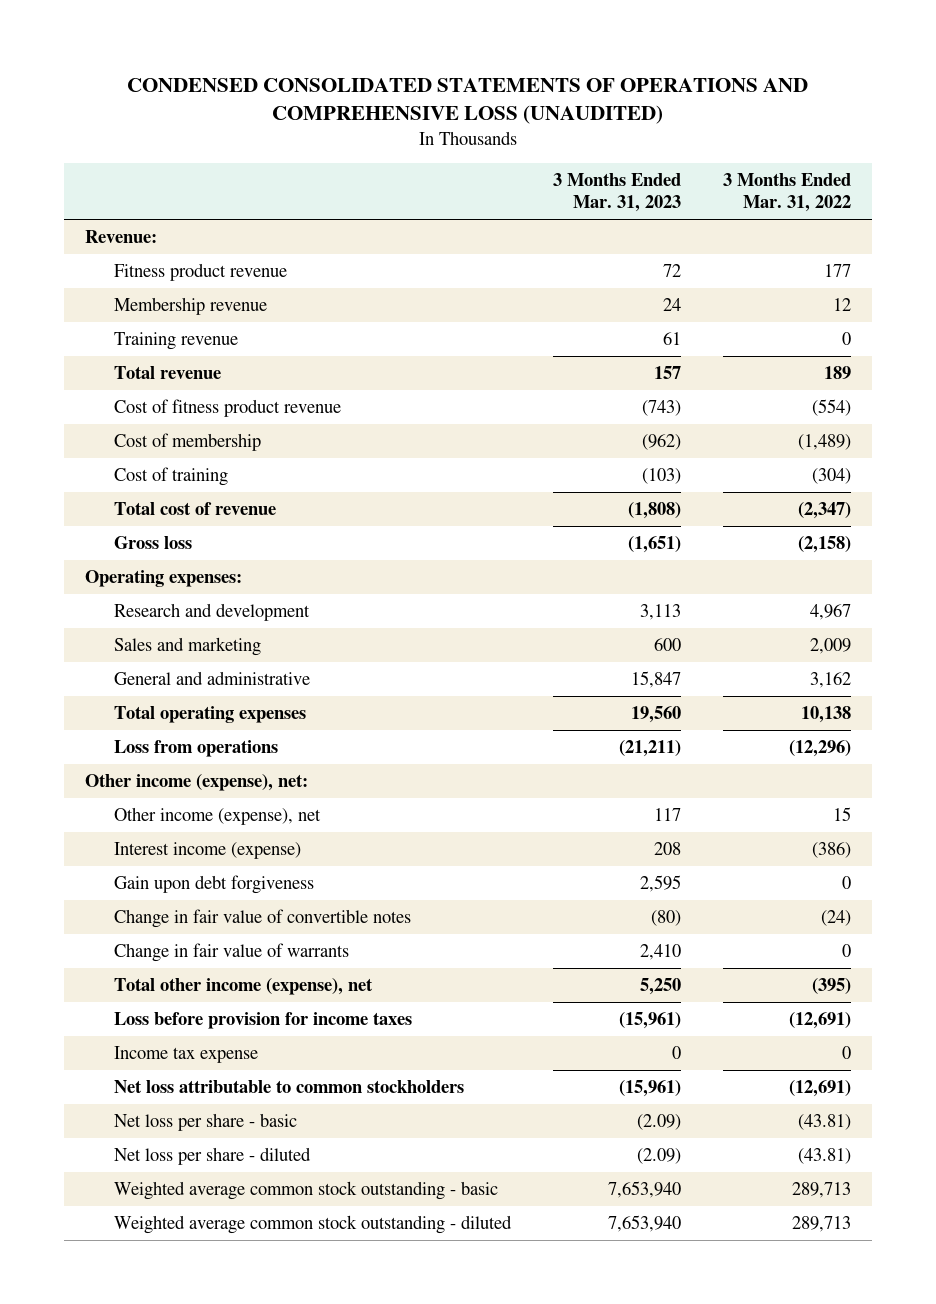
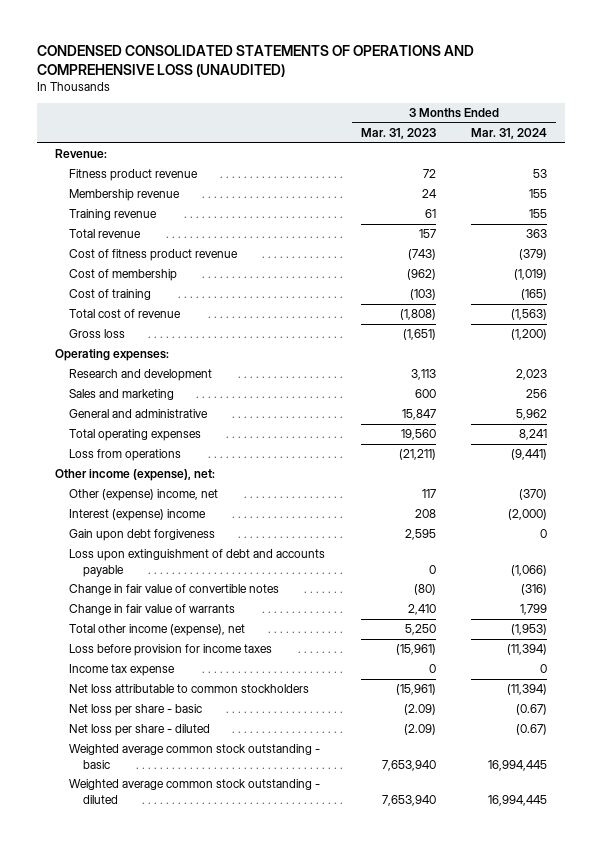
- | 3 Months Ended Mar. 31, 2023 | 3 Months Ended Mar. 31, 2022
+ | 3 Months Ended Mar. 31, 2023 | 3 Months Ended Mar. 31, 2024
- Other income (expense), net | 117 | 15
- Interest income (expense) | 208 | (386)
+ Other (expense) income, net | 117 | (370)
+ Interest (expense) income | 208 | (2,000)
+ Loss upon extinguishment of debt and accounts payable | 0 | (1,066)

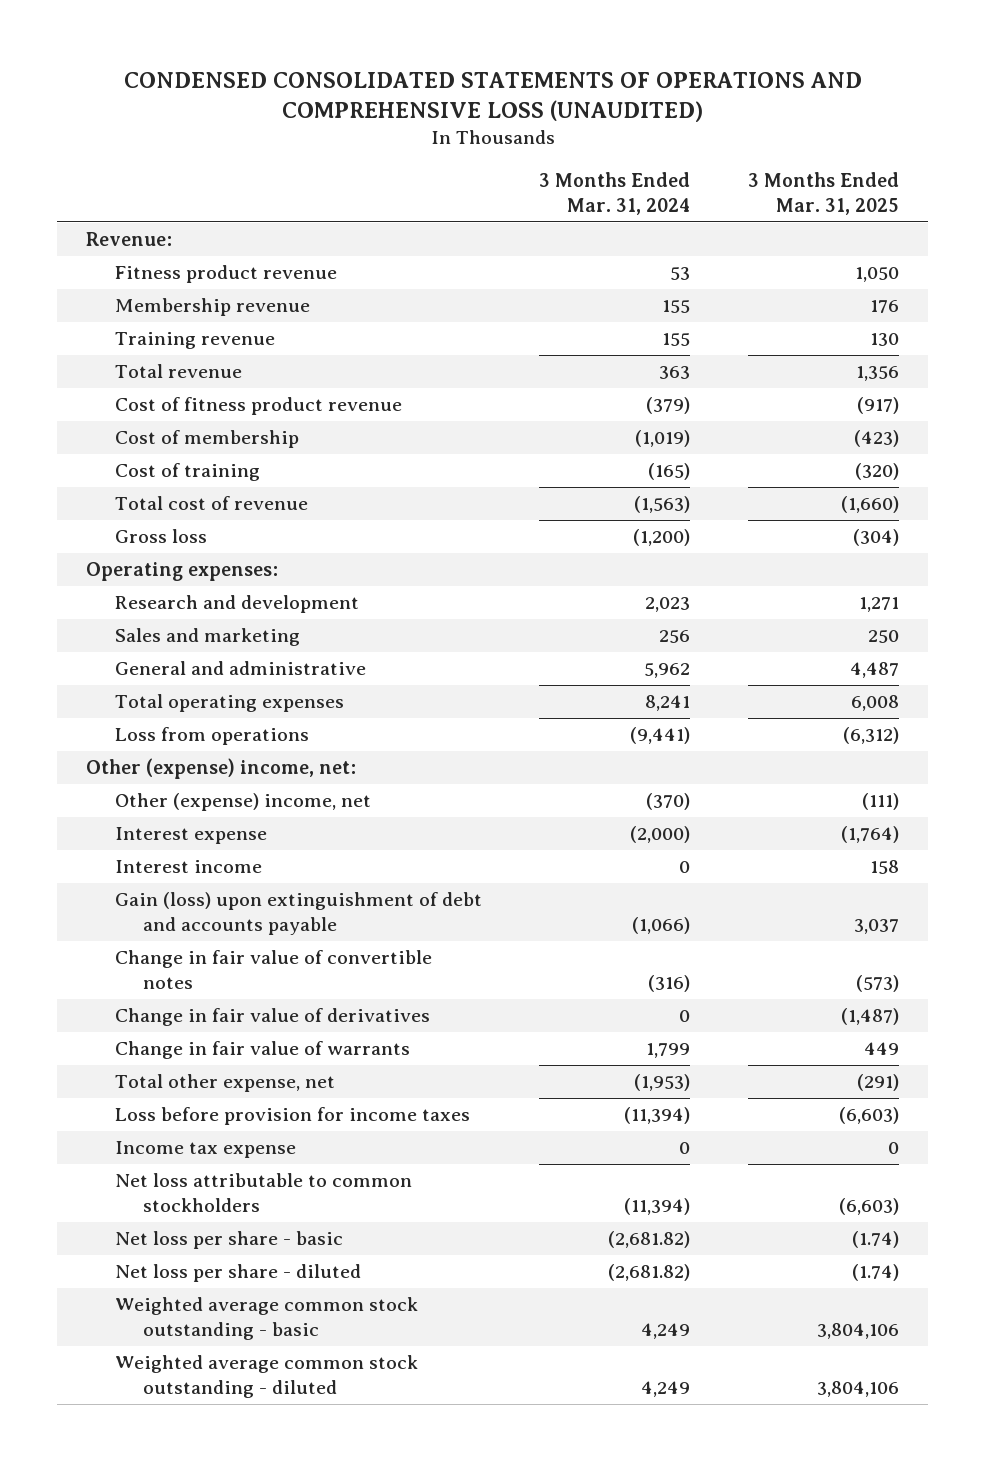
- | 3 Months Ended Mar. 31, 2023 | 3 Months Ended Mar. 31, 2024
+ | 3 Months Ended Mar. 31, 2024 | 3 Months Ended Mar. 31, 2025
- Other income (expense), net:
+ Other (expense) income, net:
- Interest (expense) income | 208 | (2,000)
- Gain upon debt forgiveness | 2,595 | 0
- Loss upon extinguishment of debt and accounts payable | 0 | (1,066)
+ Interest expense | (2,000) | (1,764)
+ Interest income | 0 | 158
+ Gain (loss) upon extinguishment of debt and accounts payable | (1,066) | 3,037
+ Change in fair value of derivatives | 0 | (1,487)
- Total other income (expense), net | 5,250 | (1,953)
+ Total other expense, net | (1,953) | (291)
- Net loss per share - basic | (2.09) | (0.67)
- Net loss per share - diluted | (2.09) | (0.67)
- Weighted average common stock outstanding - basic | 7,653,940 | 16,994,445
- Weighted average common stock outstanding - diluted | 7,653,940 | 16,994,445
+ Net loss per share - basic | (2,681.82) | (1.74)
+ Net loss per share - diluted | (2,681.82) | (1.74)
+ Weighted average common stock outstanding - basic | 4,249 | 3,804,106
+ Weighted average common stock outstanding - diluted | 4,249 | 3,804,106

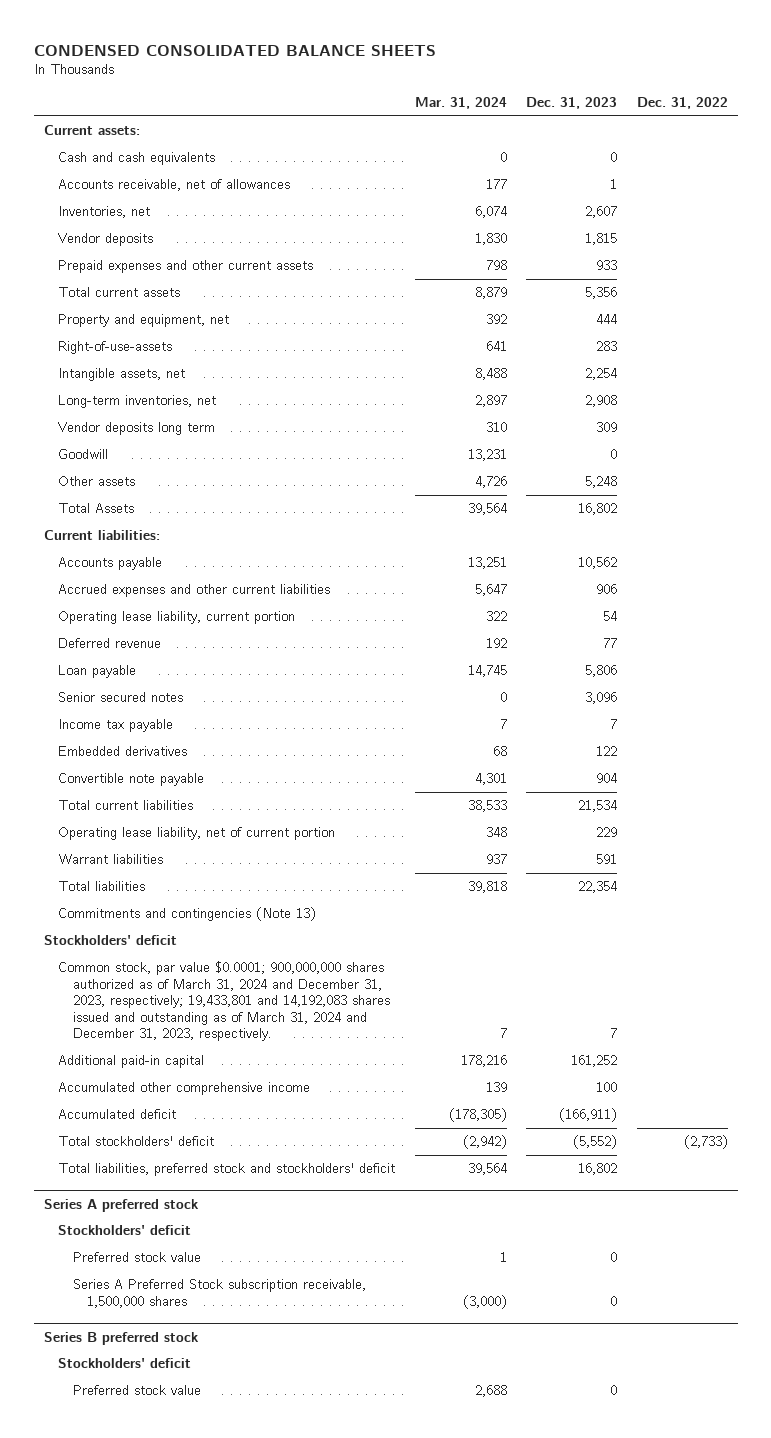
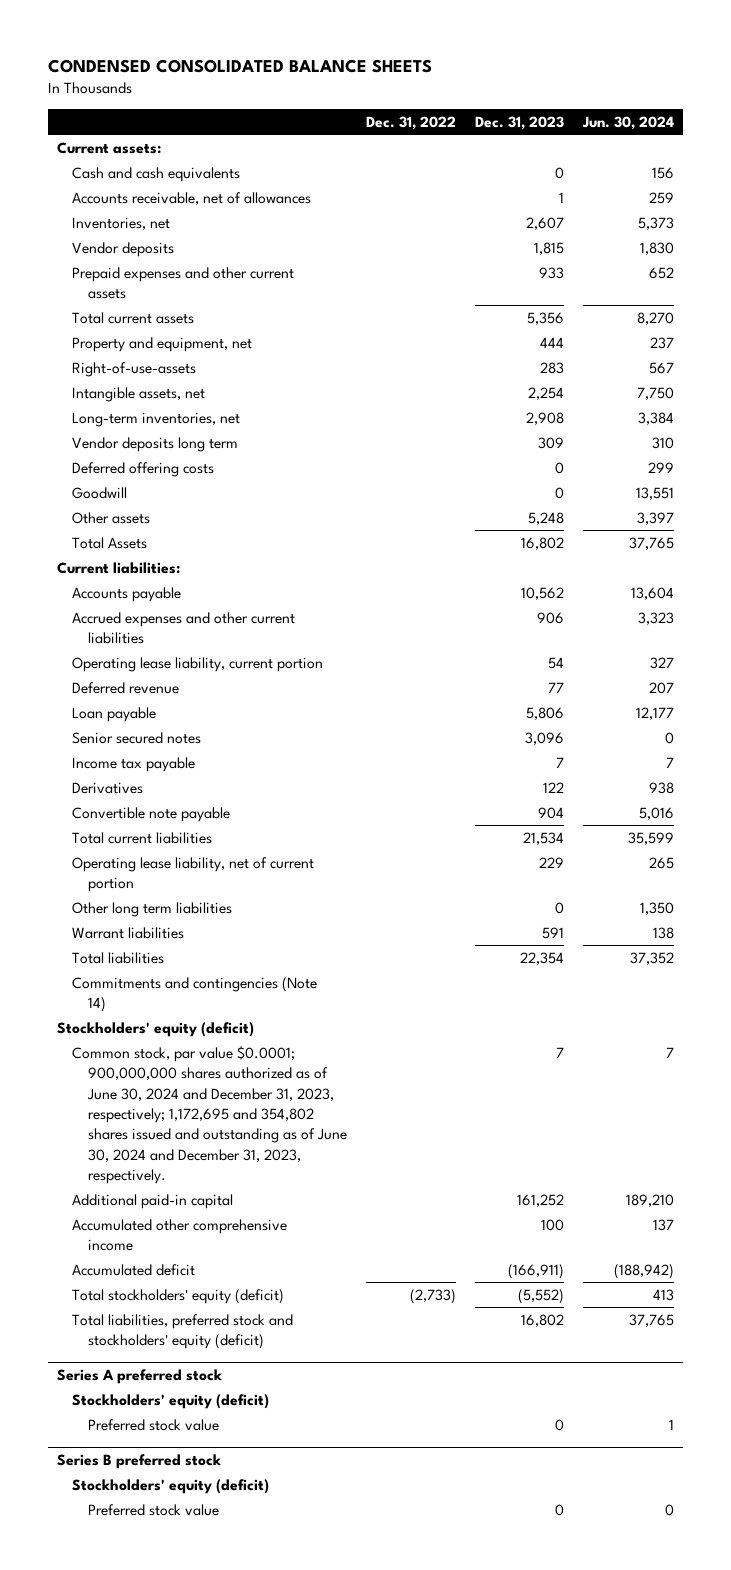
- | Mar. 31, 2024 | Dec. 31, 2023 | Dec. 31, 2022
+ | Dec. 31, 2022 | Dec. 31, 2023 | Jun. 30, 2024
+ Deferred offering costs | | 0 | 299
- Embedded derivatives | 68 | 122 |
+ Derivatives | | 122 | 938
+ Other long term liabilities | | 0 | 1,350
- Commitments and contingencies (Note 13)
- Stockholders' deficit
- Common stock, par value $0.0001; 900,000,000 shares authorized as of March 31, 2024 and December 31, 2023, respectively; 19,433,801 and 14,192,083 shares issued and outstanding as of March 31, 2024 and December 31, 2023, respectively. | 7 | 7 |
+ Commitments and contingencies (Note 14)
+ Stockholders' equity (deficit)
+ Common stock, par value $0.0001; 900,000,000 shares authorized as of June 30, 2024 and December 31, 2023, respectively; 1,172,695 and 354,802 shares issued and outstanding as of June 30, 2024 and December 31, 2023, respectively. | | 7 | 7
- Total stockholders' deficit | (2,942) | (5,552) | (2,733)
- Total liabilities, preferred stock and stockholders' deficit | 39,564 | 16,802 |
+ Total stockholders' equity (deficit) | (2,733) | (5,552) | 413
+ Total liabilities, preferred stock and stockholders' equity (deficit) | | 16,802 | 37,765
@ Series A preferred stock
- Stockholders' deficit
+ Stockholders' equity (deficit)
- Series A Preferred Stock subscription receivable, 1,500,000 shares | (3,000) | 0 |
@ Series B preferred stock
- Stockholders' deficit
+ Stockholders' equity (deficit)

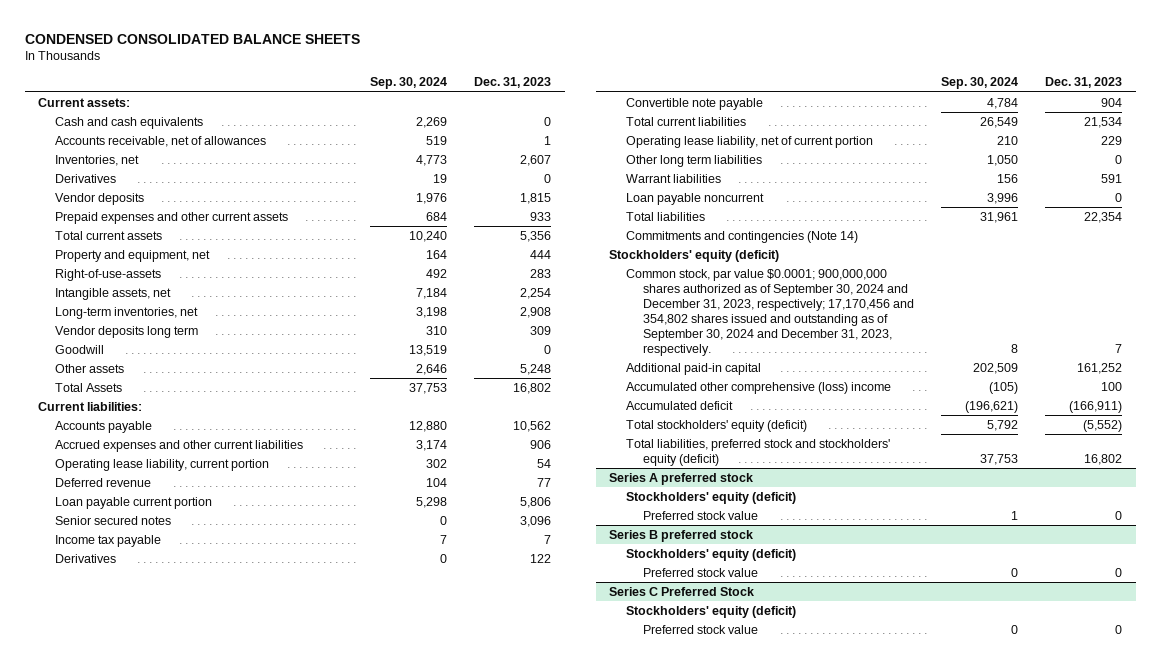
- | Dec. 31, 2022 | Dec. 31, 2023 | Jun. 30, 2024
+ | Sep. 30, 2024 | Dec. 31, 2023
+ Derivatives | 19 | 0
- Deferred offering costs | | 0 | 299
- Loan payable | | 5,806 | 12,177
+ Loan payable current portion | 5,298 | 5,806
+ Loan payable noncurrent | 3,996 | 0
- Common stock, par value $0.0001; 900,000,000 shares authorized as of June 30, 2024 and December 31, 2023, respectively; 1,172,695 and 354,802 shares issued and outstanding as of June 30, 2024 and December 31, 2023, respectively. | | 7 | 7
+ Common stock, par value $0.0001; 900,000,000 shares authorized as of September 30, 2024 and December 31, 2023, respectively; 17,170,456 and 354,802 shares issued and outstanding as of September 30, 2024 and December 31, 2023, respectively. | 8 | 7
- Accumulated other comprehensive income | | 100 | 137
+ Accumulated other comprehensive (loss) income | (105) | 100
+ Series C Preferred Stock
+ Stockholders' equity (deficit)
+ Preferred stock value | 0 | 0

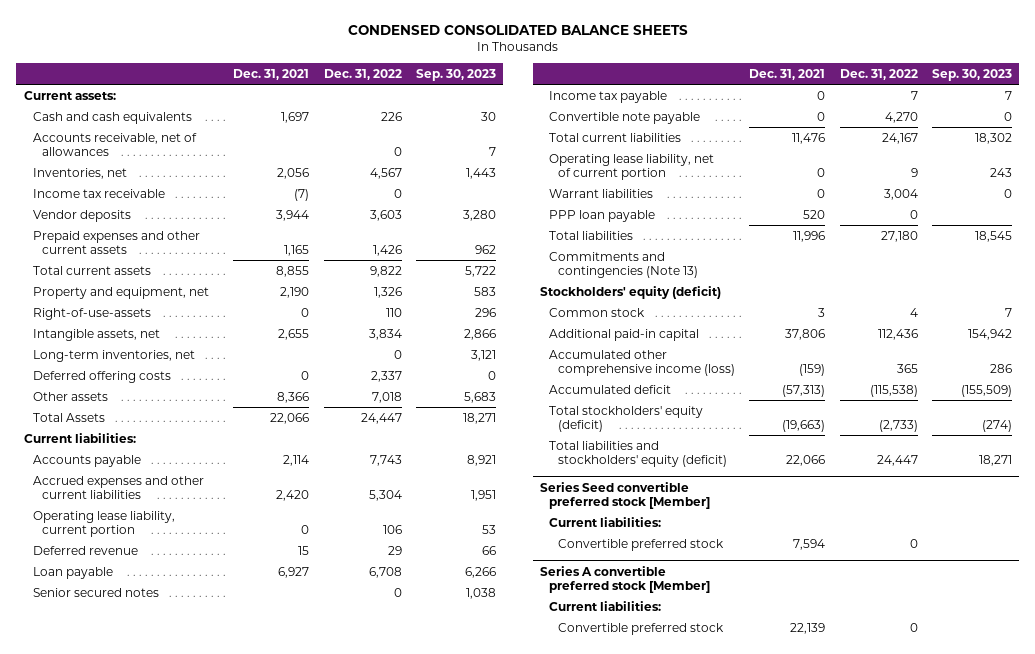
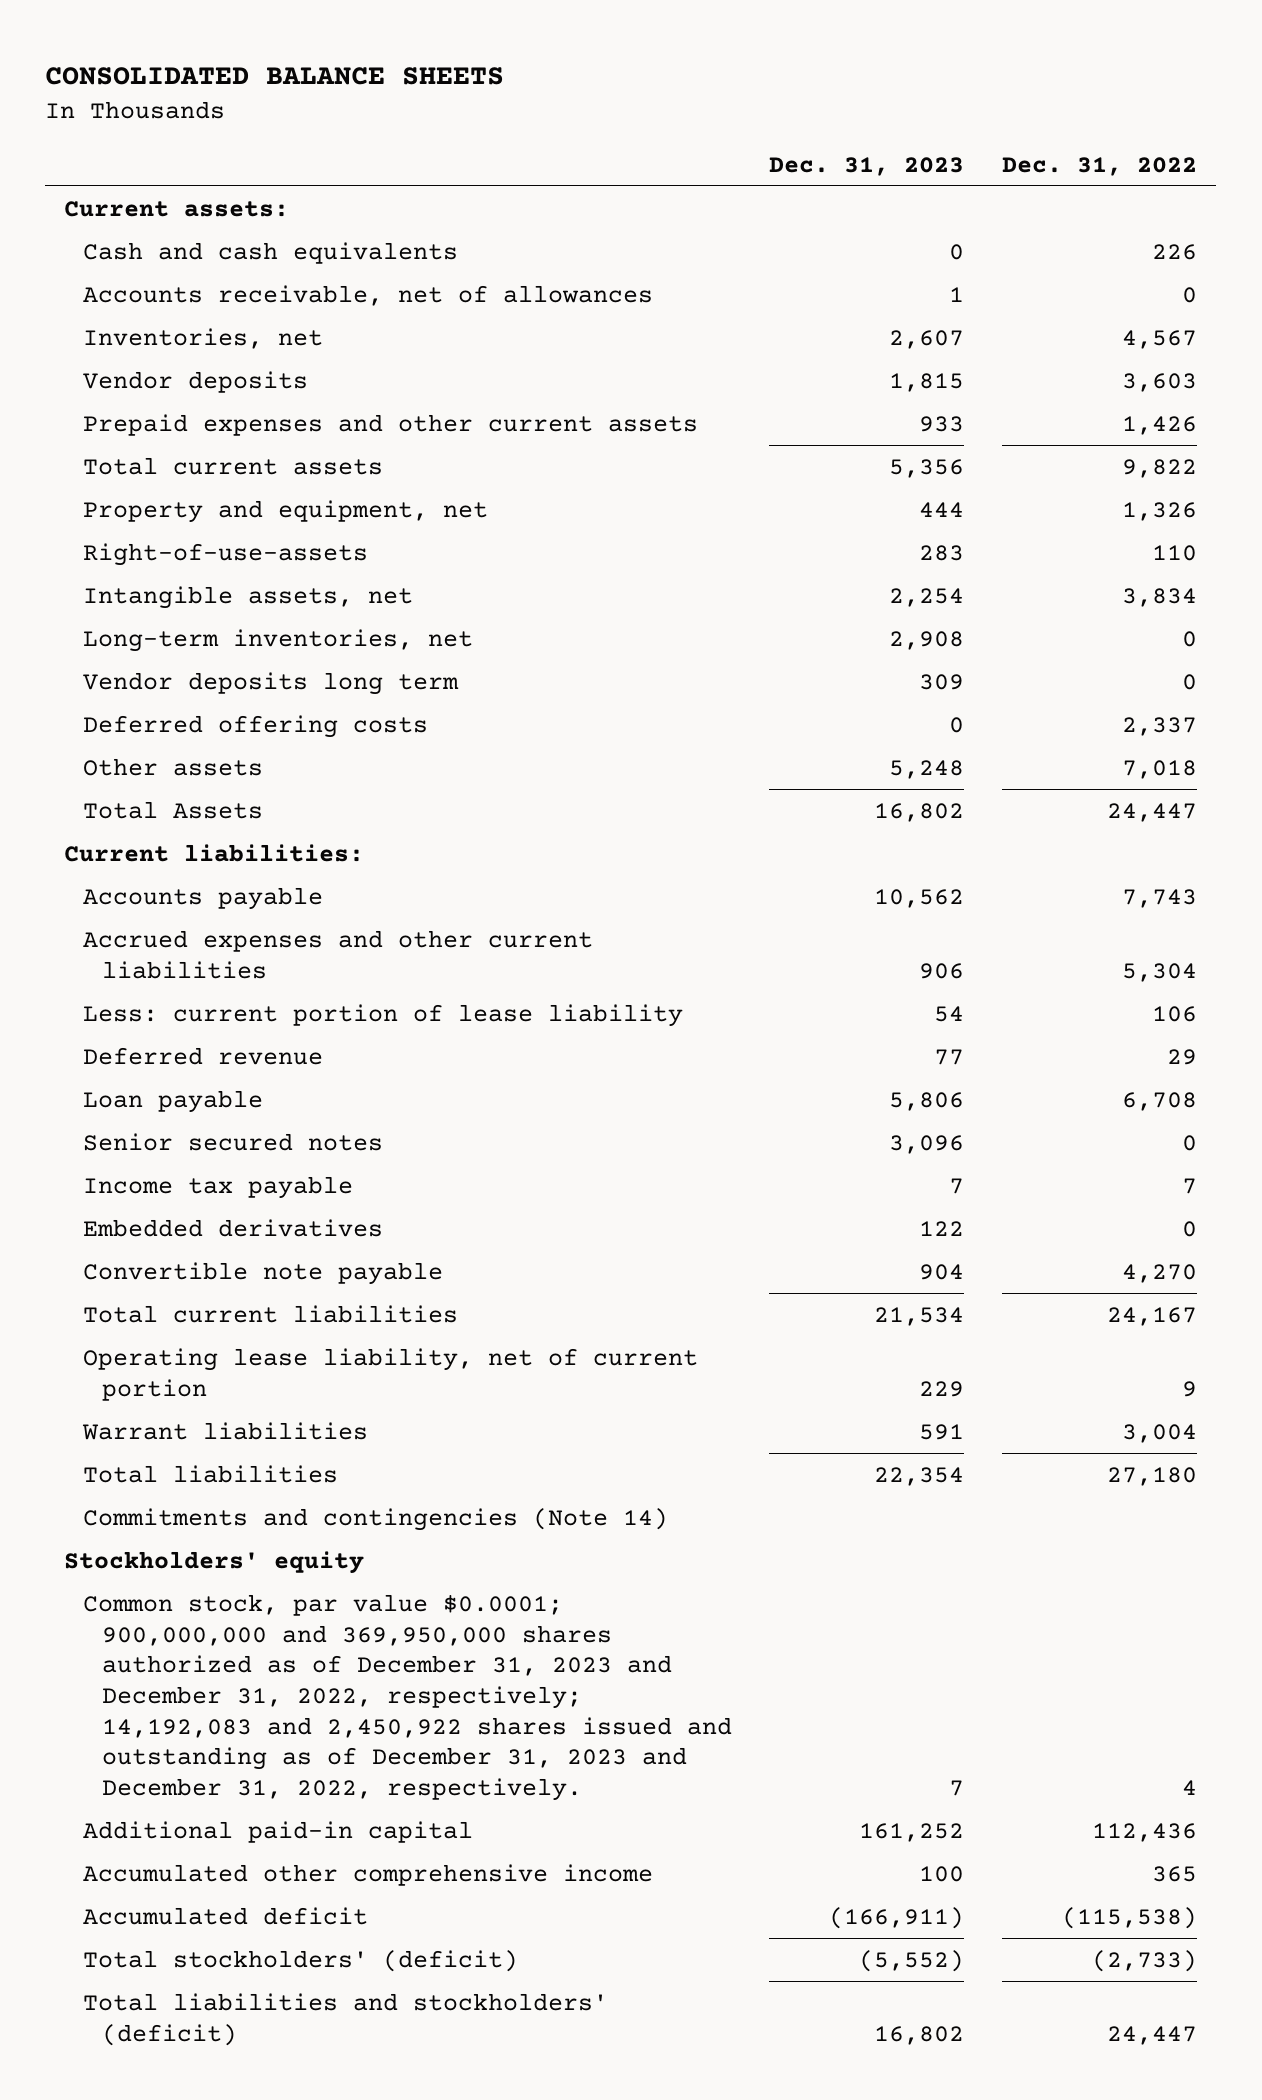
- CONDENSED CONSOLIDATED BALANCE SHEETS
+ CONSOLIDATED BALANCE SHEETS
- | Dec. 31, 2021 | Dec. 31, 2022 | Sep. 30, 2023
+ | Dec. 31, 2023 | Dec. 31, 2022
- Income tax receivable | (7) | 0 |
+ Vendor deposits long term | 309 | 0
- Operating lease liability, current portion | 0 | 106 | 53
+ Less: current portion of lease liability | 54 | 106
+ Embedded derivatives | 122 | 0
- PPP loan payable | 520 | 0 |
- Commitments and contingencies (Note 13)
- Stockholders' equity (deficit)
- Common stock | 3 | 4 | 7
+ Commitments and contingencies (Note 14)
+ Stockholders' equity
+ Common stock, par value $0.0001; 900,000,000 and 369,950,000 shares authorized as of December 31, 2023 and December 31, 2022, respectively; 14,192,083 and 2,450,922 shares issued and outstanding as of December 31, 2023 and December 31, 2022, respectively. | 7 | 4
- Accumulated other comprehensive income (loss) | (159) | 365 | 286
+ Accumulated other comprehensive income | 100 | 365
- Total stockholders' equity (deficit) | (19,663) | (2,733) | (274)
- Total liabilities and stockholders' equity (deficit) | 22,066 | 24,447 | 18,271
- Series Seed convertible preferred stock [Member]
- Current liabilities:
- Convertible preferred stock | 7,594 | 0 |
- Series A convertible preferred stock [Member]
- Current liabilities:
- Convertible preferred stock | 22,139 | 0 |
+ Total stockholders' (deficit) | (5,552) | (2,733)
+ Total liabilities and stockholders' (deficit) | 16,802 | 24,447

